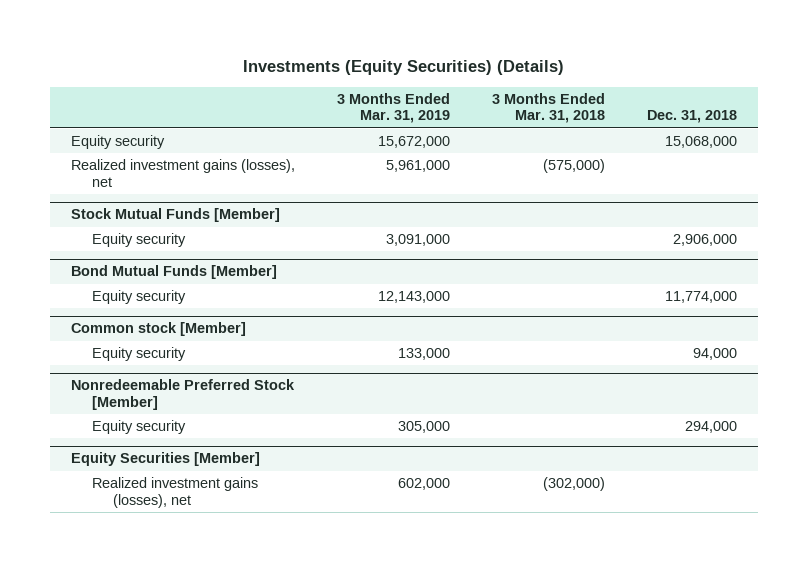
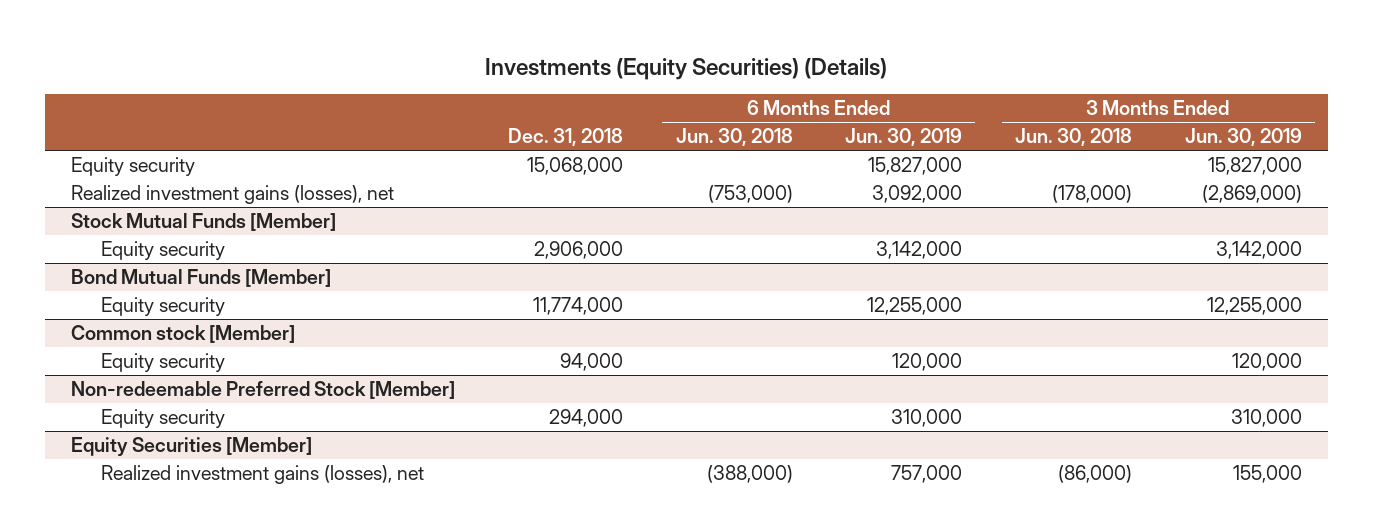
- | 3 Months Ended Mar. 31, 2019 | 3 Months Ended Mar. 31, 2018 | Dec. 31, 2018
+ | Dec. 31, 2018 | 6 Months Ended Jun. 30, 2018 | 6 Months Ended Jun. 30, 2019 | 3 Months Ended Jun. 30, 2018 | 3 Months Ended Jun. 30, 2019
- Nonredeemable Preferred Stock [Member]
+ Non-redeemable Preferred Stock [Member]

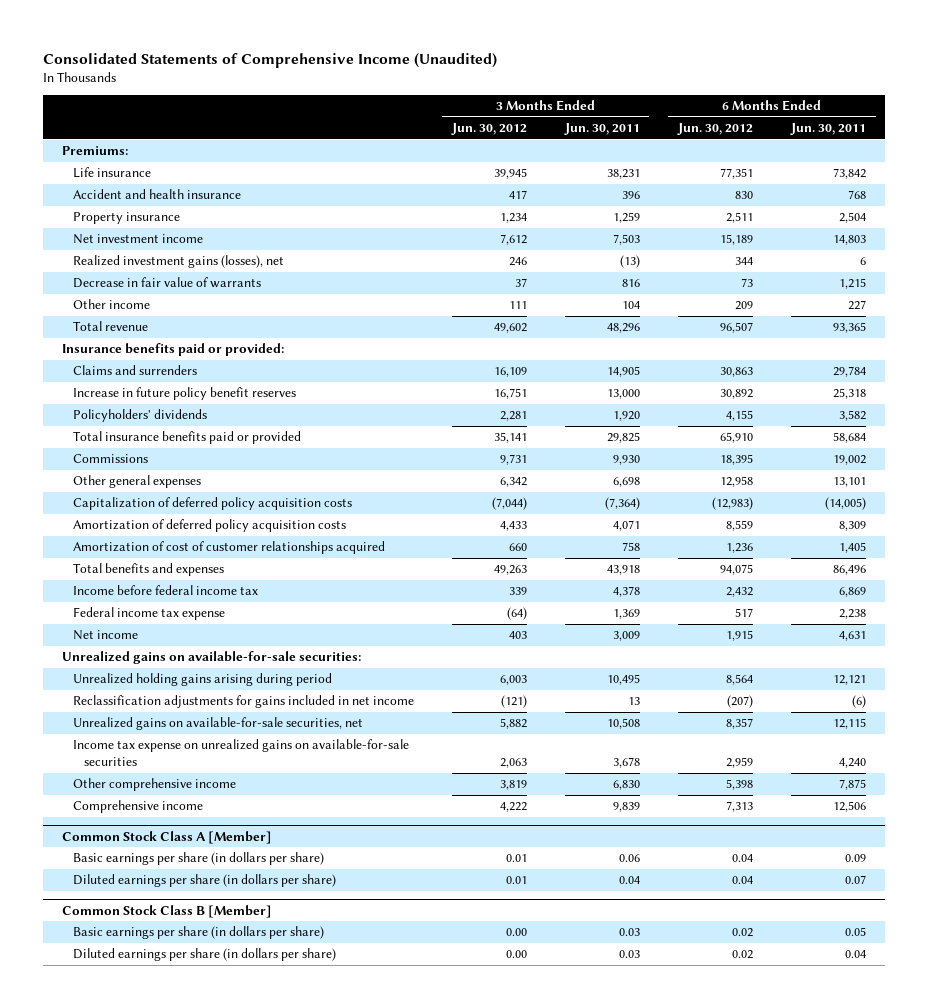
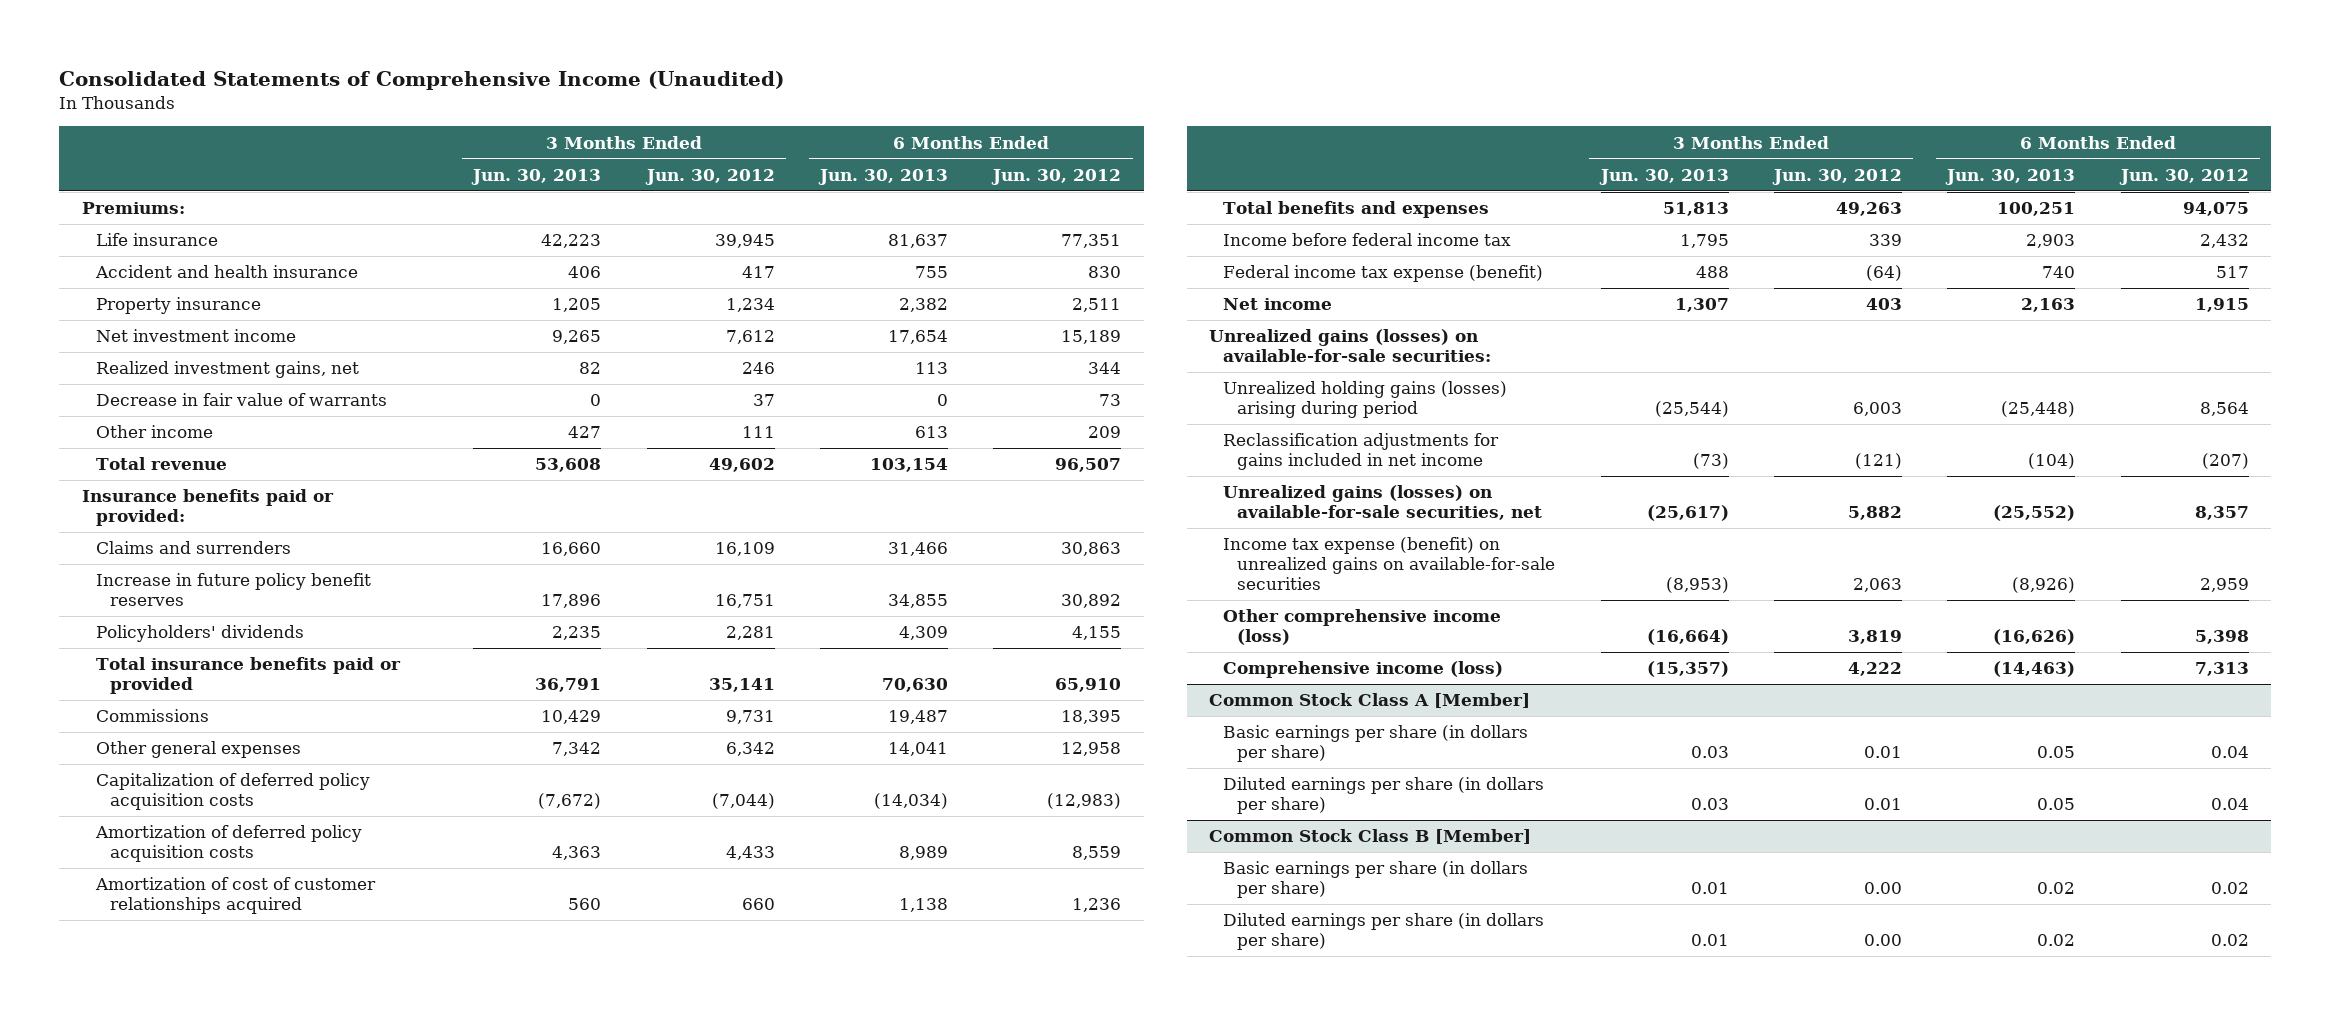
- | 3 Months Ended Jun. 30, 2012 | 3 Months Ended Jun. 30, 2011 | 6 Months Ended Jun. 30, 2012 | 6 Months Ended Jun. 30, 2011
+ | 3 Months Ended Jun. 30, 2013 | 3 Months Ended Jun. 30, 2012 | 6 Months Ended Jun. 30, 2013 | 6 Months Ended Jun. 30, 2012
- Realized investment gains (losses), net | 246 | (13) | 344 | 6
+ Realized investment gains, net | 82 | 246 | 113 | 344
- Federal income tax expense | (64) | 1,369 | 517 | 2,238
+ Federal income tax expense (benefit) | 488 | (64) | 740 | 517
- Unrealized gains on available-for-sale securities:
- Unrealized holding gains arising during period | 6,003 | 10,495 | 8,564 | 12,121
+ Unrealized gains (losses) on available-for-sale securities:
+ Unrealized holding gains (losses) arising during period | (25,544) | 6,003 | (25,448) | 8,564
- Unrealized gains on available-for-sale securities, net | 5,882 | 10,508 | 8,357 | 12,115
- Income tax expense on unrealized gains on available-for-sale securities | 2,063 | 3,678 | 2,959 | 4,240
- Other comprehensive income | 3,819 | 6,830 | 5,398 | 7,875
- Comprehensive income | 4,222 | 9,839 | 7,313 | 12,506
+ Unrealized gains (losses) on available-for-sale securities, net | (25,617) | 5,882 | (25,552) | 8,357
+ Income tax expense (benefit) on unrealized gains on available-for-sale securities | (8,953) | 2,063 | (8,926) | 2,959
+ Other comprehensive income (loss) | (16,664) | 3,819 | (16,626) | 5,398
+ Comprehensive income (loss) | (15,357) | 4,222 | (14,463) | 7,313

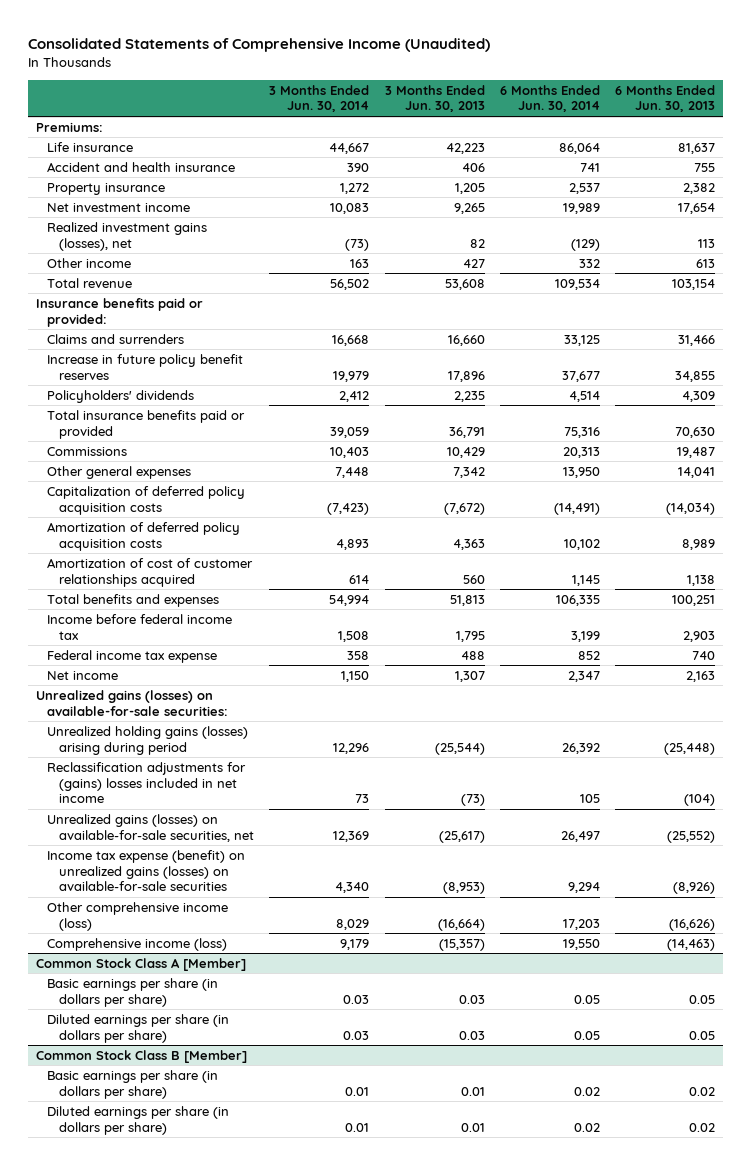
- | 3 Months Ended Jun. 30, 2013 | 3 Months Ended Jun. 30, 2012 | 6 Months Ended Jun. 30, 2013 | 6 Months Ended Jun. 30, 2012
+ | 3 Months Ended Jun. 30, 2014 | 3 Months Ended Jun. 30, 2013 | 6 Months Ended Jun. 30, 2014 | 6 Months Ended Jun. 30, 2013
- Realized investment gains, net | 82 | 246 | 113 | 344
- Decrease in fair value of warrants | 0 | 37 | 0 | 73
+ Realized investment gains (losses), net | (73) | 82 | (129) | 113
- Federal income tax expense (benefit) | 488 | (64) | 740 | 517
+ Federal income tax expense | 358 | 488 | 852 | 740
- Reclassification adjustments for gains included in net income | (73) | (121) | (104) | (207)
+ Reclassification adjustments for (gains) losses included in net income | 73 | (73) | 105 | (104)
- Income tax expense (benefit) on unrealized gains on available-for-sale securities | (8,953) | 2,063 | (8,926) | 2,959
+ Income tax expense (benefit) on unrealized gains (losses) on available-for-sale securities | 4,340 | (8,953) | 9,294 | (8,926)

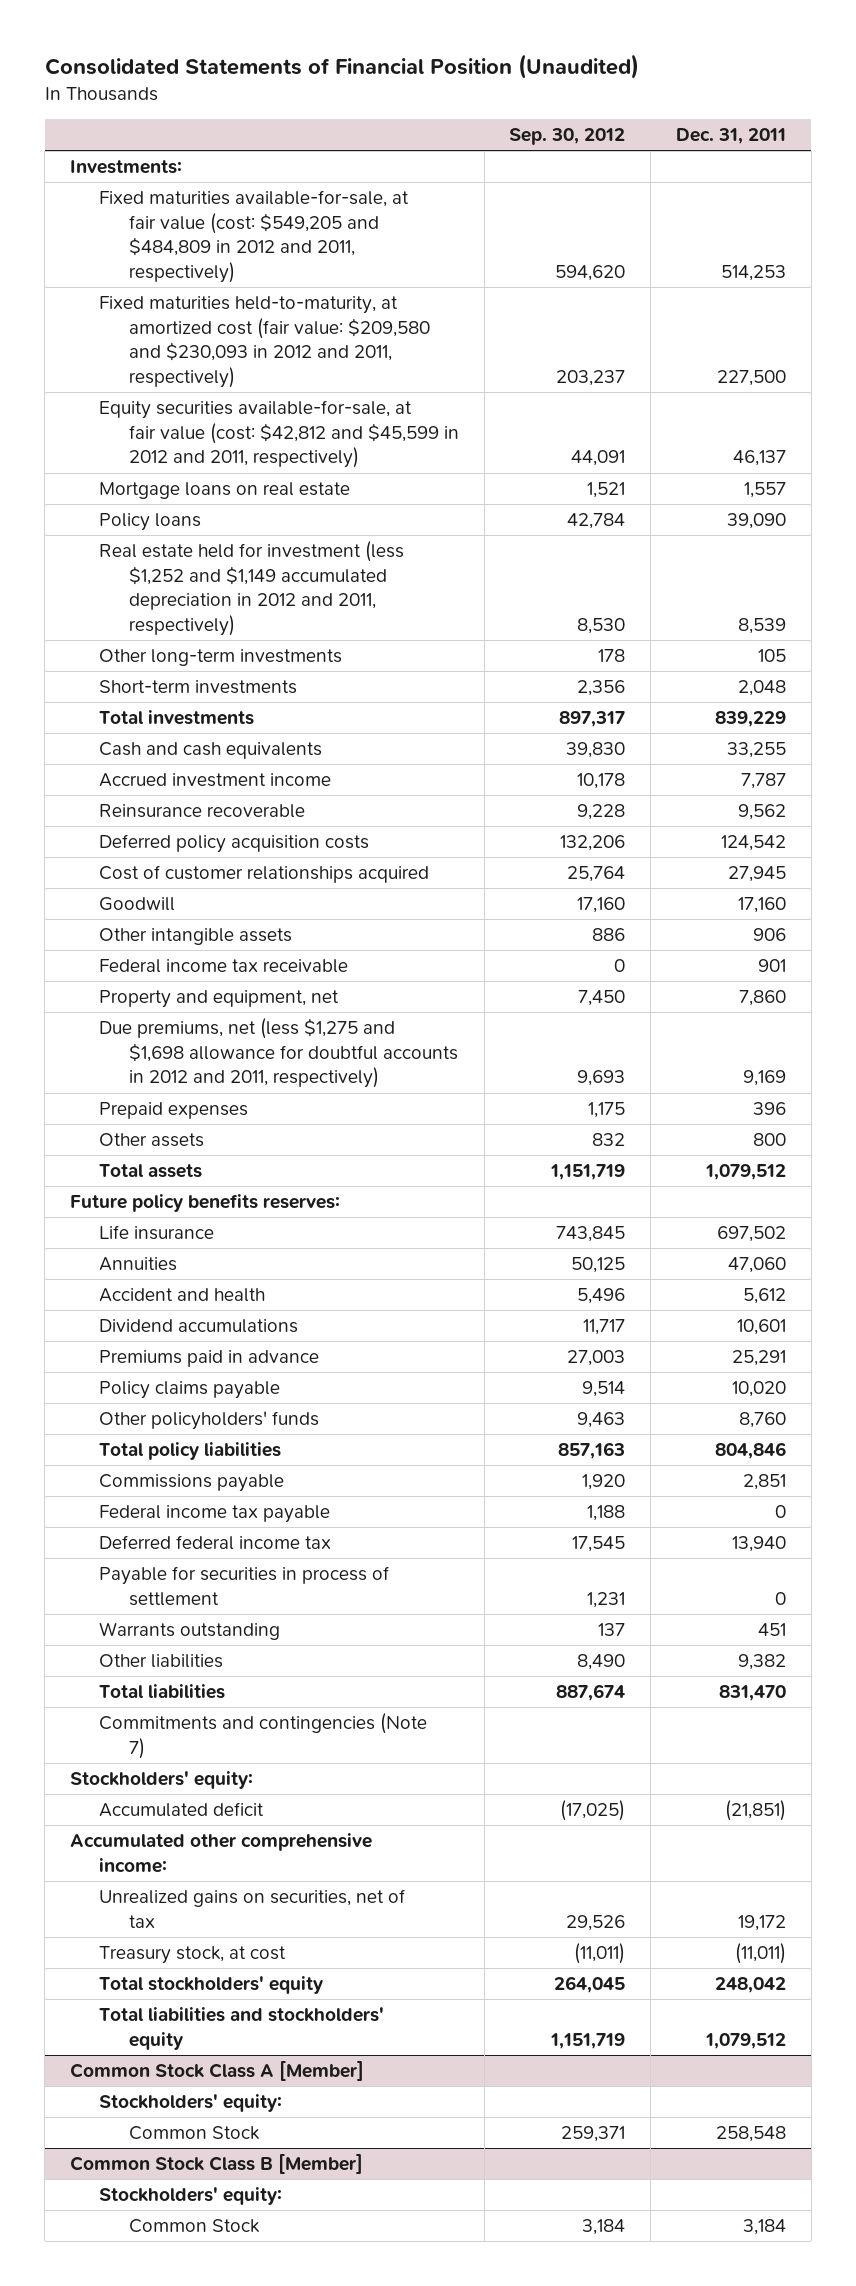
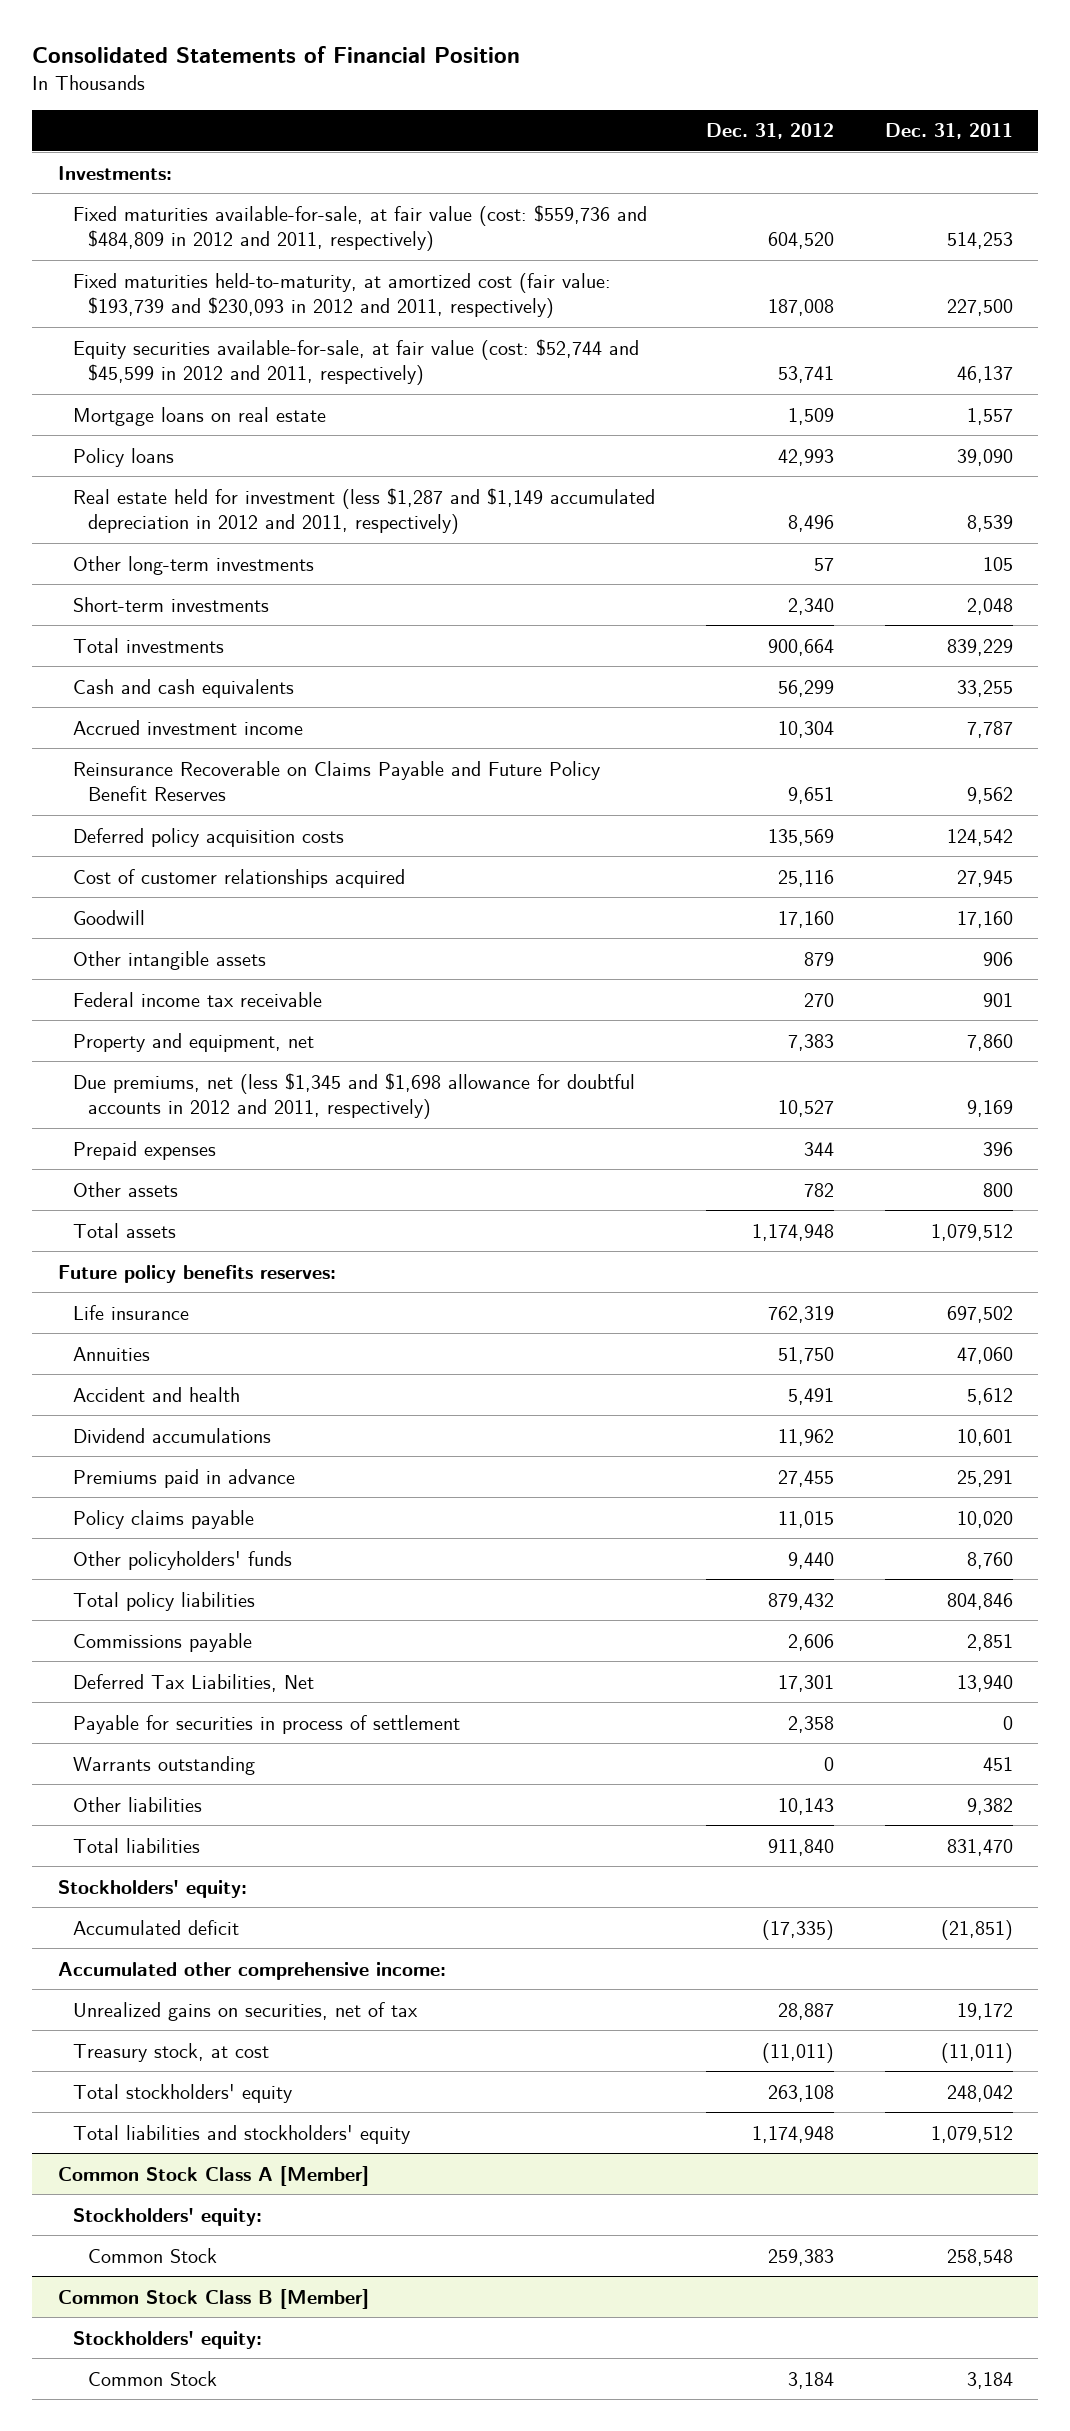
- Consolidated Statements of Financial Position (Unaudited)
+ Consolidated Statements of Financial Position
- | Sep. 30, 2012 | Dec. 31, 2011
+ | Dec. 31, 2012 | Dec. 31, 2011
- Fixed maturities available-for-sale, at fair value (cost: $549,205 and $484,809 in 2012 and 2011, respectively) | 594,620 | 514,253
- Fixed maturities held-to-maturity, at amortized cost (fair value: $209,580 and $230,093 in 2012 and 2011, respectively) | 203,237 | 227,500
- Equity securities available-for-sale, at fair value (cost: $42,812 and $45,599 in 2012 and 2011, respectively) | 44,091 | 46,137
+ Fixed maturities available-for-sale, at fair value (cost: $559,736 and $484,809 in 2012 and 2011, respectively) | 604,520 | 514,253
+ Fixed maturities held-to-maturity, at amortized cost (fair value: $193,739 and $230,093 in 2012 and 2011, respectively) | 187,008 | 227,500
+ Equity securities available-for-sale, at fair value (cost: $52,744 and $45,599 in 2012 and 2011, respectively) | 53,741 | 46,137
- Real estate held for investment (less $1,252 and $1,149 accumulated depreciation in 2012 and 2011, respectively) | 8,530 | 8,539
+ Real estate held for investment (less $1,287 and $1,149 accumulated depreciation in 2012 and 2011, respectively) | 8,496 | 8,539
- Reinsurance recoverable | 9,228 | 9,562
+ Reinsurance Recoverable on Claims Payable and Future Policy Benefit Reserves | 9,651 | 9,562
- Due premiums, net (less $1,275 and $1,698 allowance for doubtful accounts in 2012 and 2011, respectively) | 9,693 | 9,169
+ Due premiums, net (less $1,345 and $1,698 allowance for doubtful accounts in 2012 and 2011, respectively) | 10,527 | 9,169
- Federal income tax payable | 1,188 | 0
- Deferred federal income tax | 17,545 | 13,940
+ Deferred Tax Liabilities, Net | 17,301 | 13,940
- Commitments and contingencies (Note 7)

